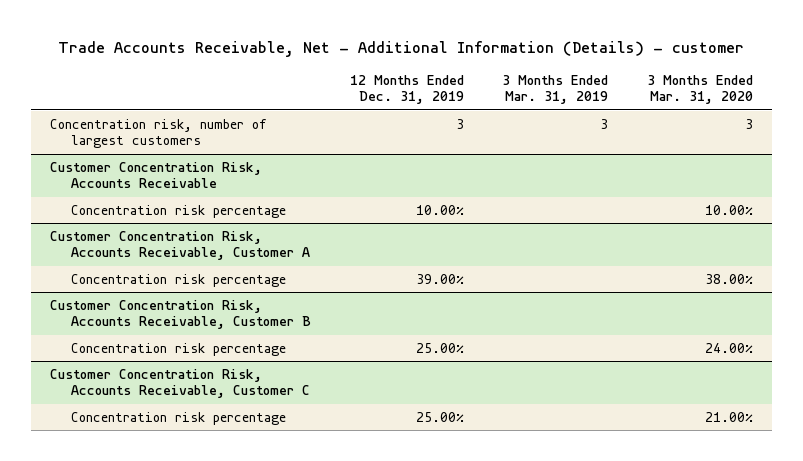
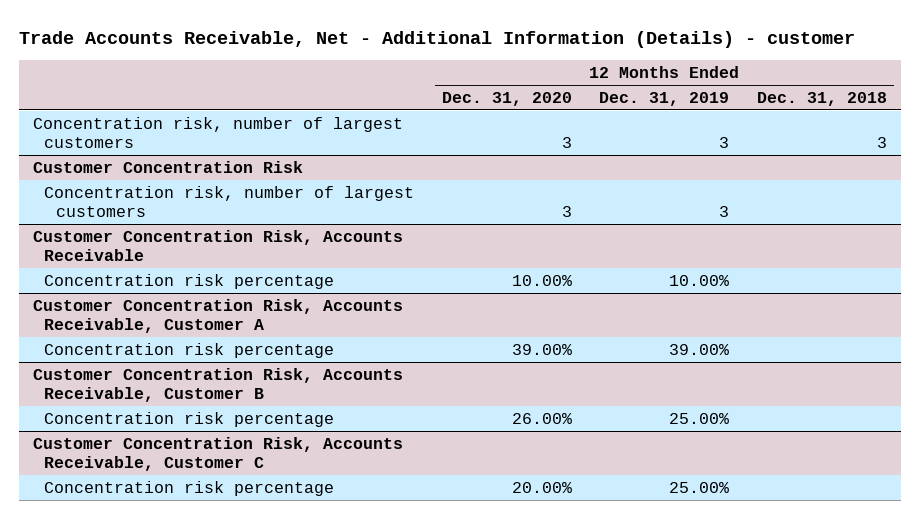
- | 12 Months Ended Dec. 31, 2019 | 3 Months Ended Mar. 31, 2019 | 3 Months Ended Mar. 31, 2020
+ | 12 Months Ended Dec. 31, 2020 | 12 Months Ended Dec. 31, 2019 | 12 Months Ended Dec. 31, 2018
+ Customer Concentration Risk
+ Concentration risk, number of largest customers | 3 | 3 |

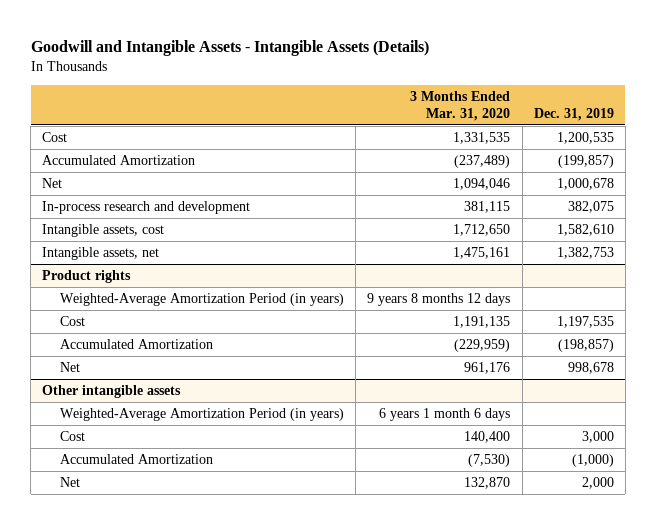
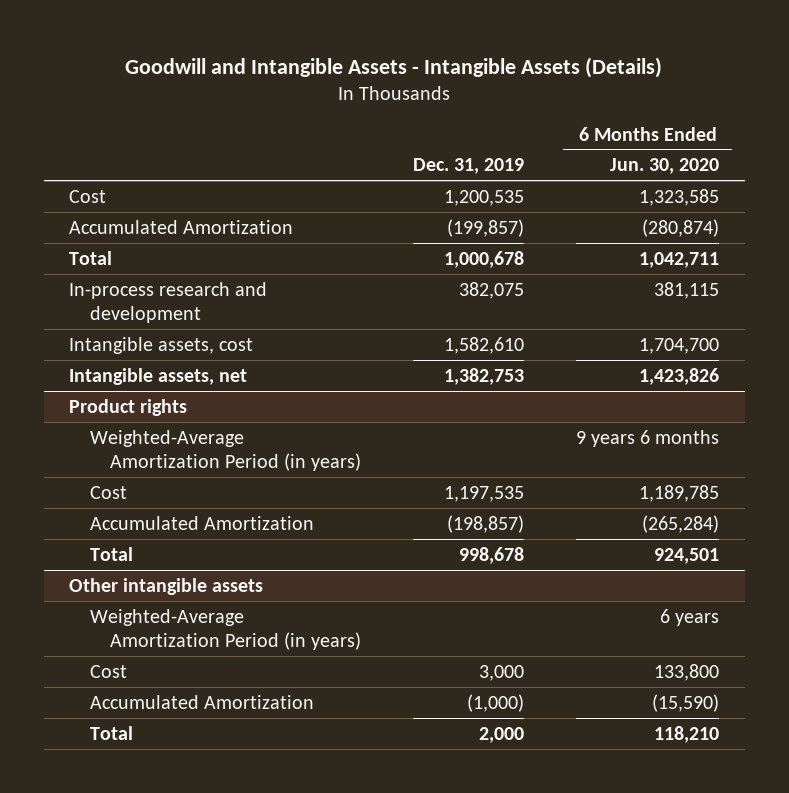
- | 3 Months Ended Mar. 31, 2020 | Dec. 31, 2019
+ | Dec. 31, 2019 | 6 Months Ended Jun. 30, 2020
- Net | 1,094,046 | 1,000,678
+ Total | 1,000,678 | 1,042,711
@ Product rights
- Net | 961,176 | 998,678
+ Total | 998,678 | 924,501
@ Other intangible assets
- Net | 132,870 | 2,000
+ Total | 2,000 | 118,210

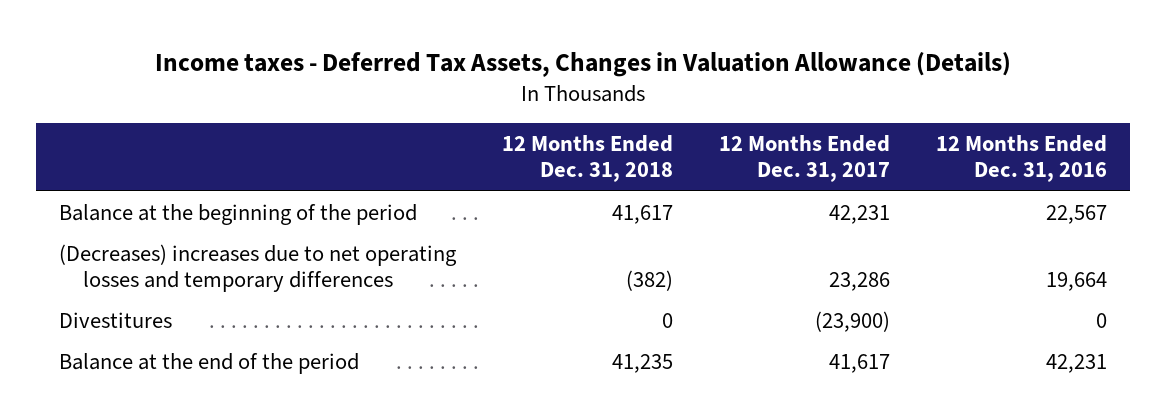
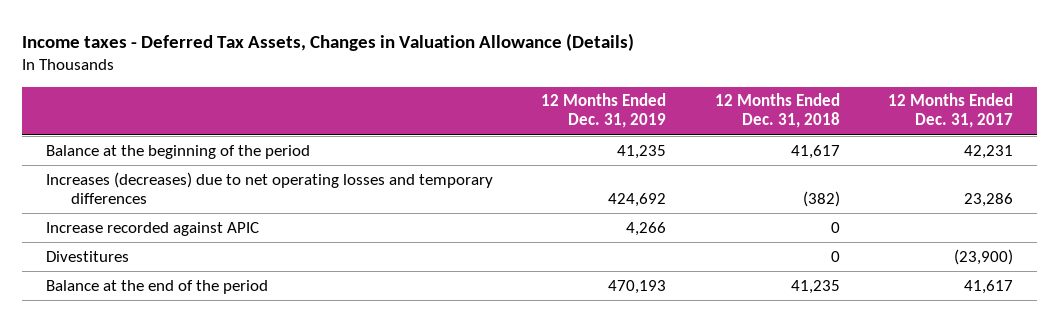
- | 12 Months Ended Dec. 31, 2018 | 12 Months Ended Dec. 31, 2017 | 12 Months Ended Dec. 31, 2016
+ | 12 Months Ended Dec. 31, 2019 | 12 Months Ended Dec. 31, 2018 | 12 Months Ended Dec. 31, 2017
- (Decreases) increases due to net operating losses and temporary differences | (382) | 23,286 | 19,664
+ Increases (decreases) due to net operating losses and temporary differences | 424,692 | (382) | 23,286
+ Increase recorded against APIC | 4,266 | 0 |

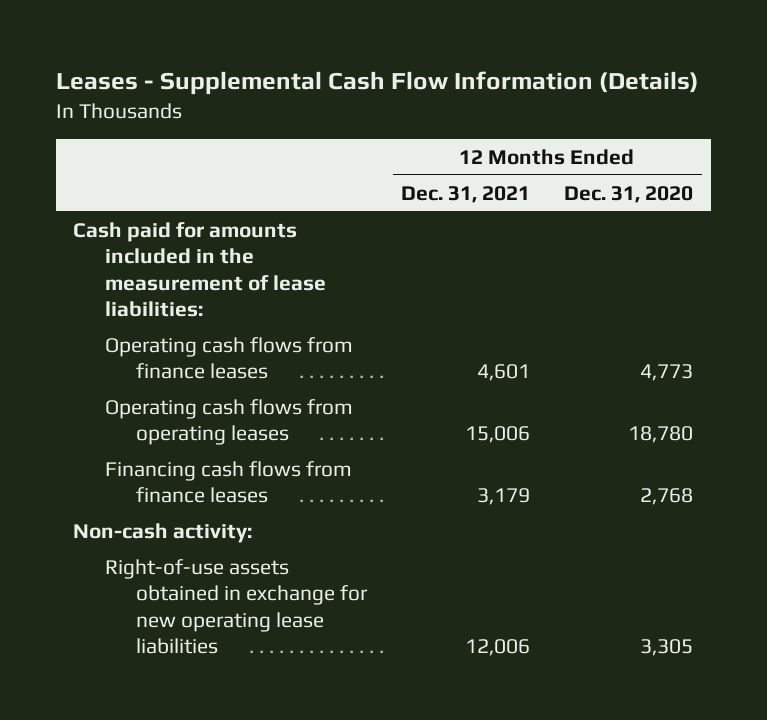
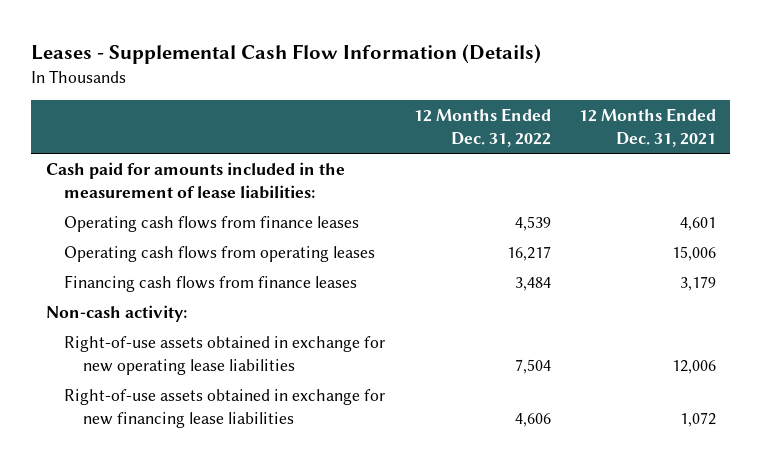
- | 12 Months Ended Dec. 31, 2021 | 12 Months Ended Dec. 31, 2020
+ | 12 Months Ended Dec. 31, 2022 | 12 Months Ended Dec. 31, 2021
+ Right-of-use assets obtained in exchange for new financing lease liabilities | 4,606 | 1,072

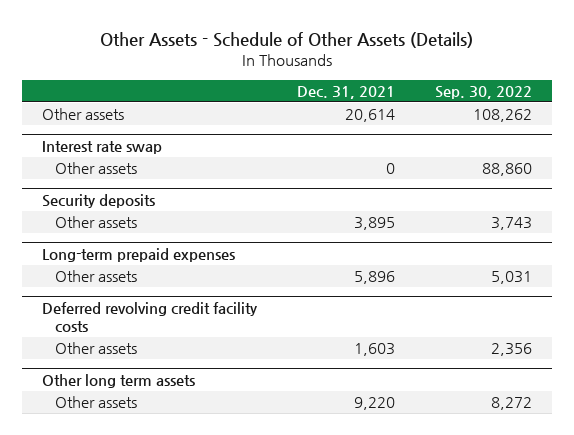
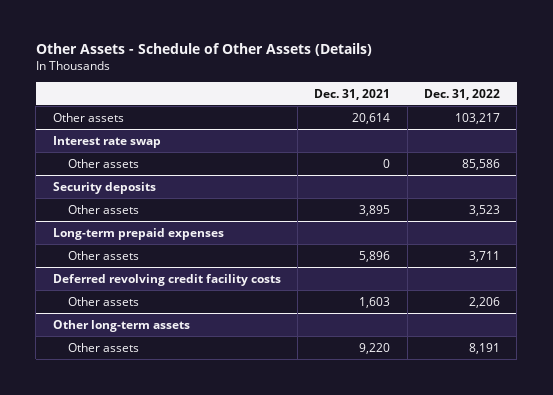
- | Dec. 31, 2021 | Sep. 30, 2022
+ | Dec. 31, 2021 | Dec. 31, 2022
- Other long term assets
+ Other long-term assets

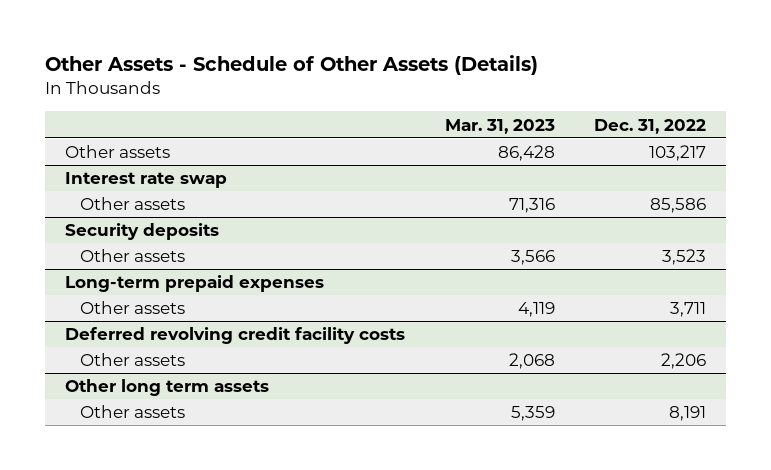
- | Dec. 31, 2021 | Dec. 31, 2022
+ | Mar. 31, 2023 | Dec. 31, 2022
- Other long-term assets
+ Other long term assets

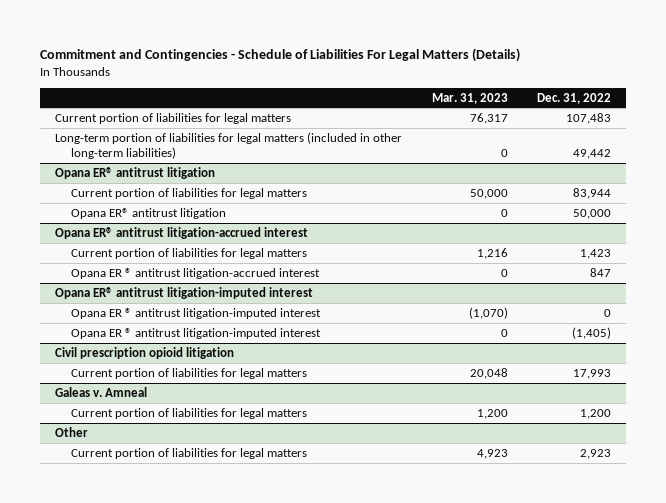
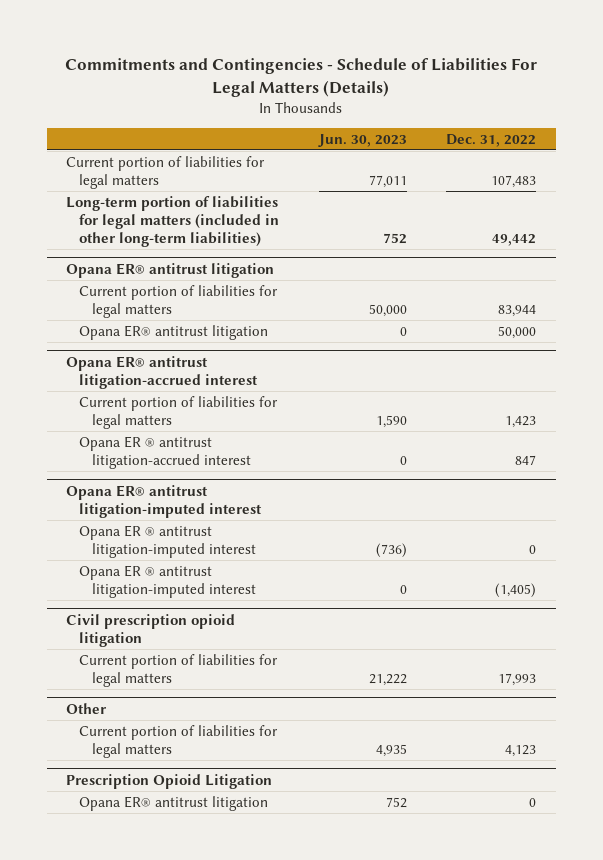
- Commitment and Contingencies - Schedule of Liabilities For Legal Matters (Details)
+ Commitments and Contingencies - Schedule of Liabilities For Legal Matters (Details)
- | Mar. 31, 2023 | Dec. 31, 2022
+ | Jun. 30, 2023 | Dec. 31, 2022
- Galeas v. Amneal
- Current portion of liabilities for legal matters | 1,200 | 1,200
@ Other
- Current portion of liabilities for legal matters | 4,923 | 2,923
+ Current portion of liabilities for legal matters | 4,935 | 4,123
+ Prescription Opioid Litigation
+ Opana ER® antitrust litigation | 752 | 0

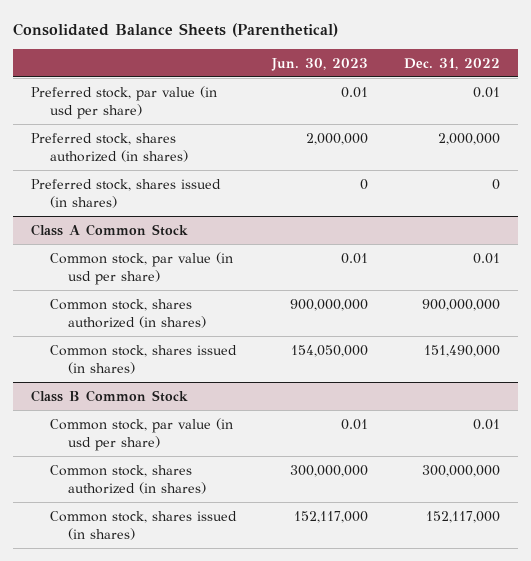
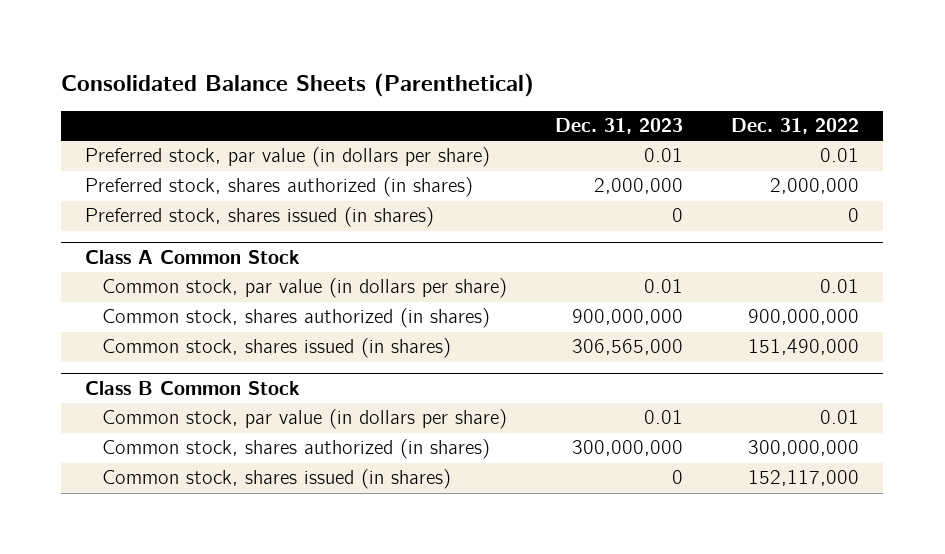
- | Jun. 30, 2023 | Dec. 31, 2022
+ | Dec. 31, 2023 | Dec. 31, 2022
- Preferred stock, par value (in usd per share) | 0.01 | 0.01
+ Preferred stock, par value (in dollars per share) | 0.01 | 0.01
@ Class A Common Stock
- Common stock, par value (in usd per share) | 0.01 | 0.01
+ Common stock, par value (in dollars per share) | 0.01 | 0.01
@ Class B Common Stock
- Common stock, par value (in usd per share) | 0.01 | 0.01
+ Common stock, par value (in dollars per share) | 0.01 | 0.01

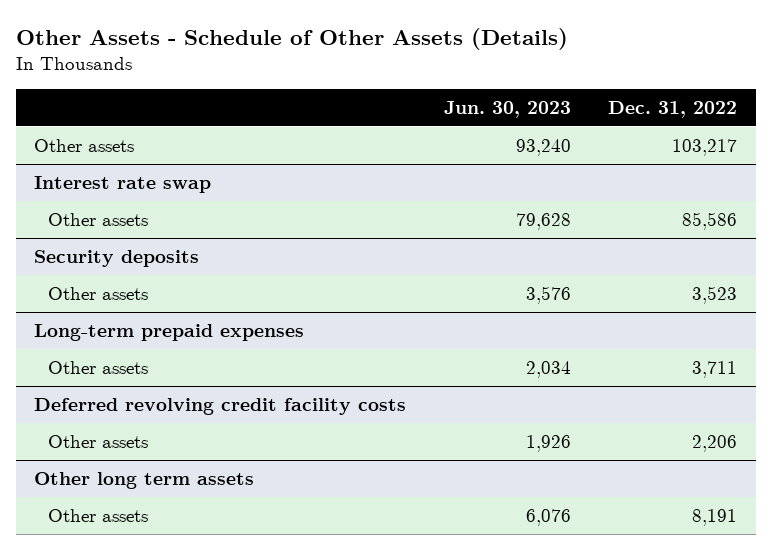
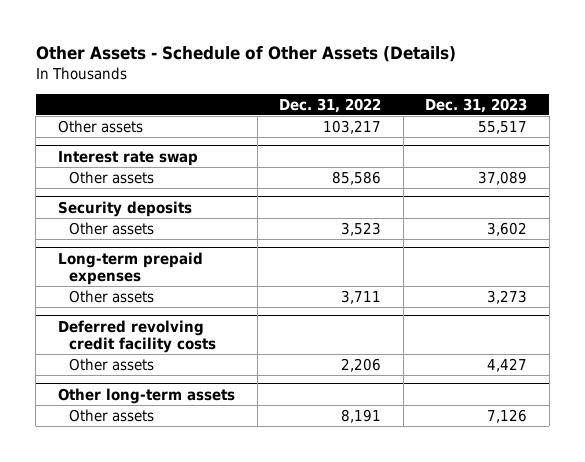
- | Jun. 30, 2023 | Dec. 31, 2022
+ | Dec. 31, 2022 | Dec. 31, 2023
- Other long term assets
+ Other long-term assets

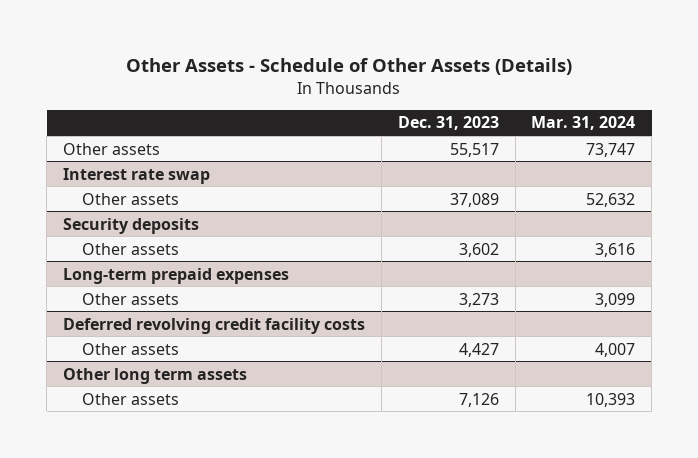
- | Dec. 31, 2022 | Dec. 31, 2023
+ | Dec. 31, 2023 | Mar. 31, 2024
- Other long-term assets
+ Other long term assets

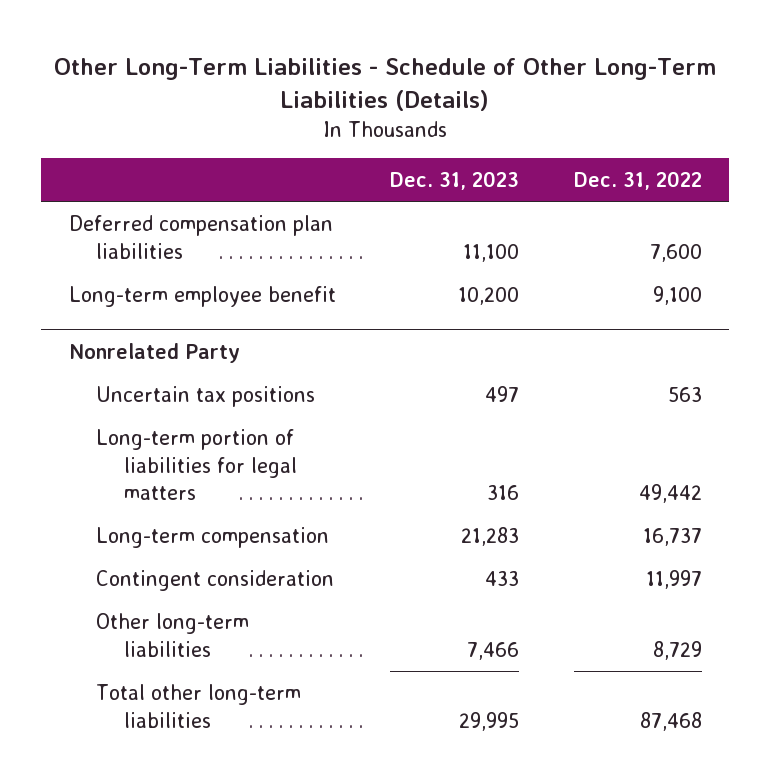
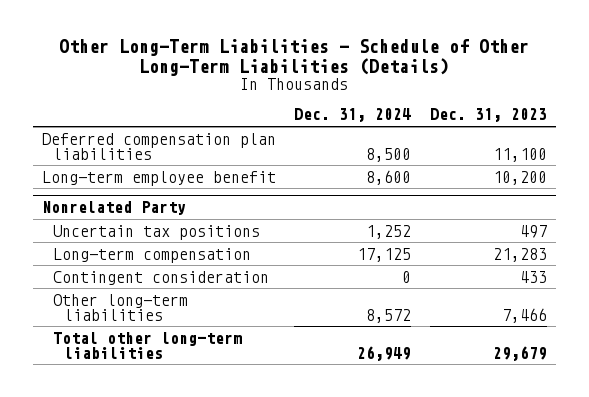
- | Dec. 31, 2023 | Dec. 31, 2022
+ | Dec. 31, 2024 | Dec. 31, 2023
@ Nonrelated Party
- Long-term portion of liabilities for legal matters | 316 | 49,442
- Total other long-term liabilities | 29,995 | 87,468
+ Total other long-term liabilities | 26,949 | 29,679

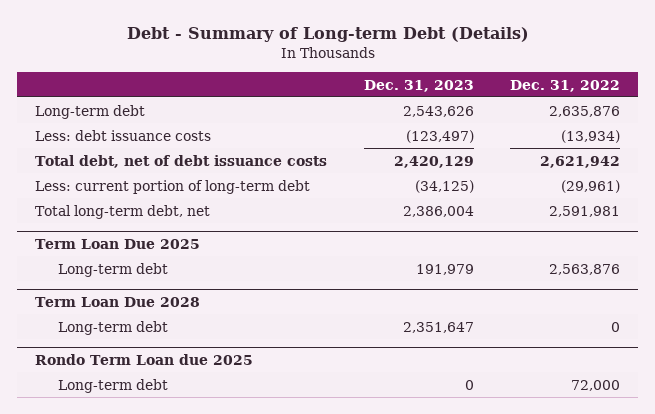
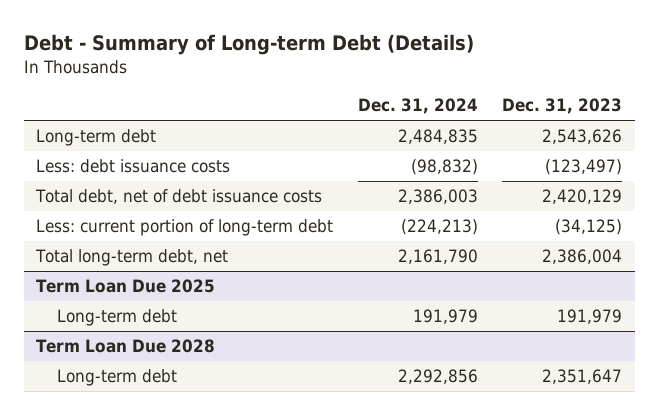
- | Dec. 31, 2023 | Dec. 31, 2022
+ | Dec. 31, 2024 | Dec. 31, 2023
- Rondo Term Loan due 2025
- Long-term debt | 0 | 72,000

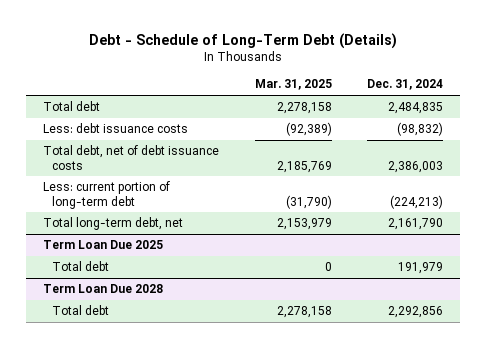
- Debt - Summary of Long-term Debt (Details)
+ Debt - Schedule of Long-Term Debt (Details)
- | Dec. 31, 2024 | Dec. 31, 2023
+ | Mar. 31, 2025 | Dec. 31, 2024
- Long-term debt | 2,484,835 | 2,543,626
+ Total debt | 2,278,158 | 2,484,835
@ Term Loan Due 2025
- Long-term debt | 191,979 | 191,979
+ Total debt | 0 | 191,979
@ Term Loan Due 2028
- Long-term debt | 2,292,856 | 2,351,647
+ Total debt | 2,278,158 | 2,292,856

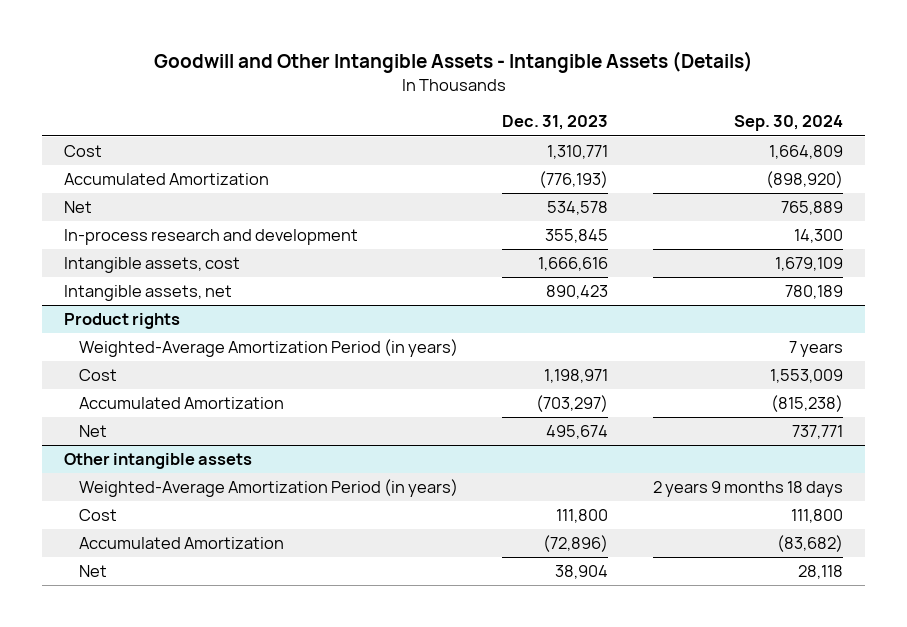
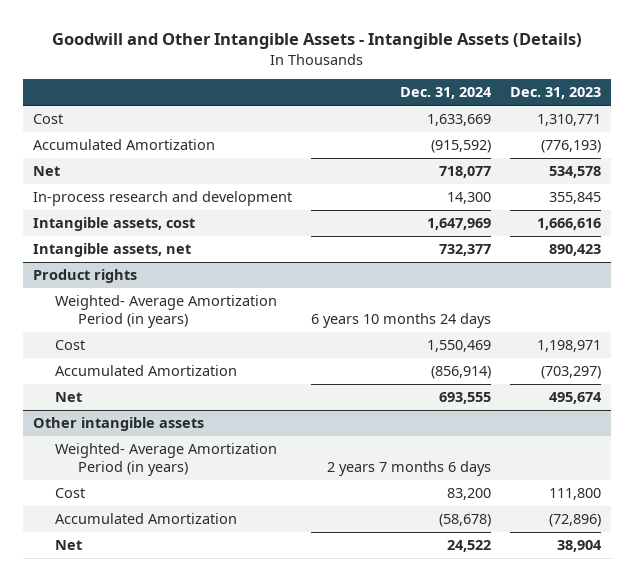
- | Dec. 31, 2023 | Sep. 30, 2024
+ | Dec. 31, 2024 | Dec. 31, 2023
@ Product rights
- Weighted-Average Amortization Period (in years) | | 7 years
+ Weighted- Average Amortization Period (in years) | 6 years 10 months 24 days |
@ Other intangible assets
- Weighted-Average Amortization Period (in years) | | 2 years 9 months 18 days
+ Weighted- Average Amortization Period (in years) | 2 years 7 months 6 days |

